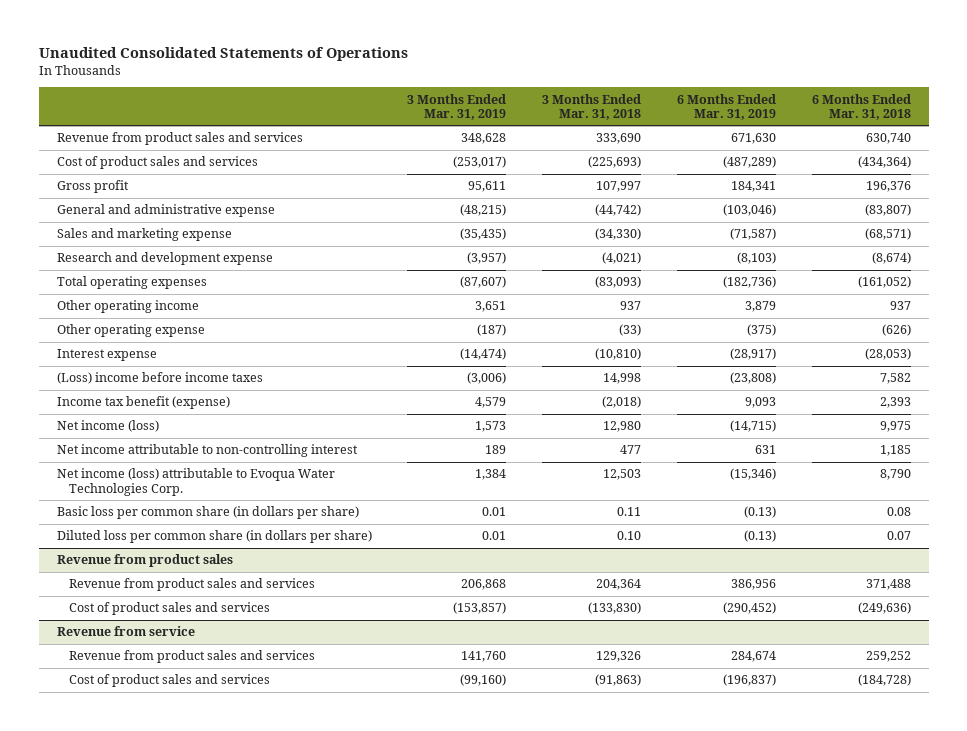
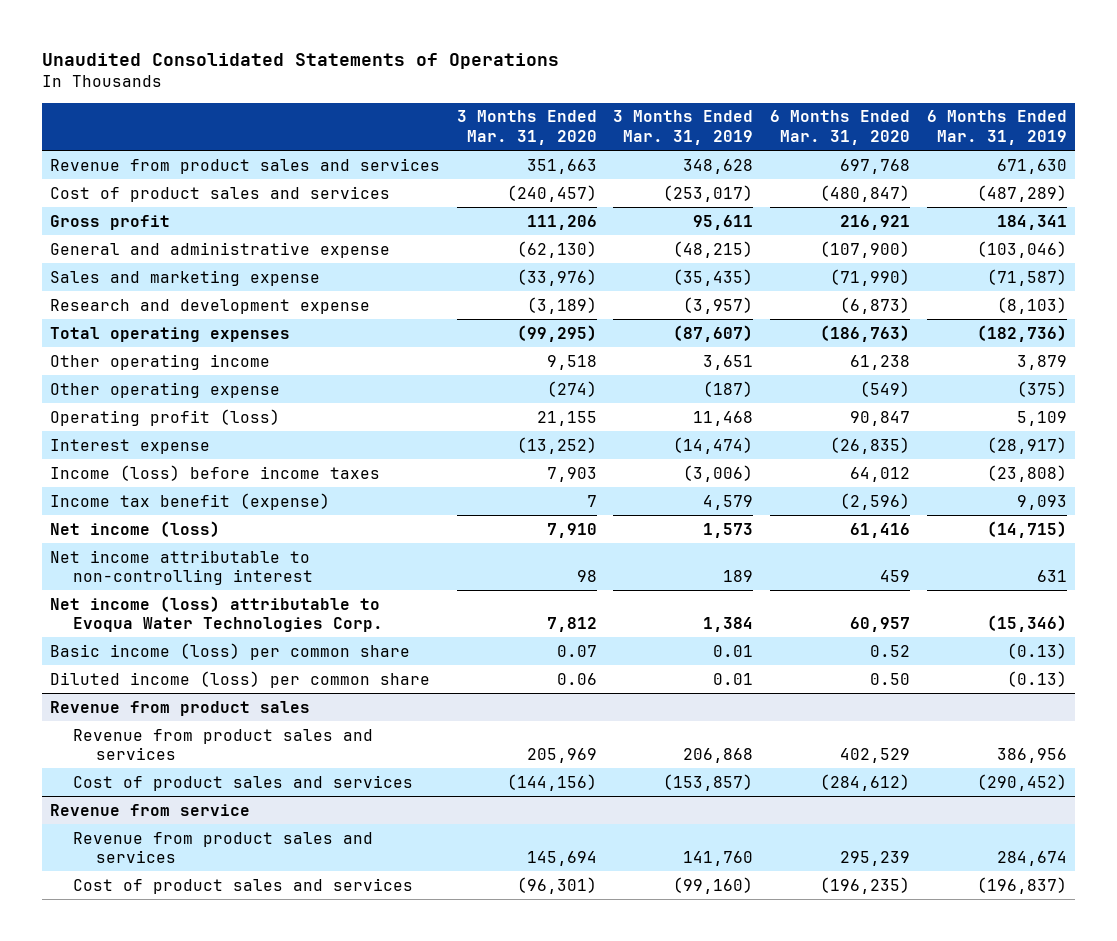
- | 3 Months Ended Mar. 31, 2019 | 3 Months Ended Mar. 31, 2018 | 6 Months Ended Mar. 31, 2019 | 6 Months Ended Mar. 31, 2018
+ | 3 Months Ended Mar. 31, 2020 | 3 Months Ended Mar. 31, 2019 | 6 Months Ended Mar. 31, 2020 | 6 Months Ended Mar. 31, 2019
+ Operating profit (loss) | 21,155 | 11,468 | 90,847 | 5,109
- (Loss) income before income taxes | (3,006) | 14,998 | (23,808) | 7,582
+ Income (loss) before income taxes | 7,903 | (3,006) | 64,012 | (23,808)
- Basic loss per common share (in dollars per share) | 0.01 | 0.11 | (0.13) | 0.08
- Diluted loss per common share (in dollars per share) | 0.01 | 0.10 | (0.13) | 0.07
+ Basic income (loss) per common share | 0.07 | 0.01 | 0.52 | (0.13)
+ Diluted income (loss) per common share | 0.06 | 0.01 | 0.50 | (0.13)

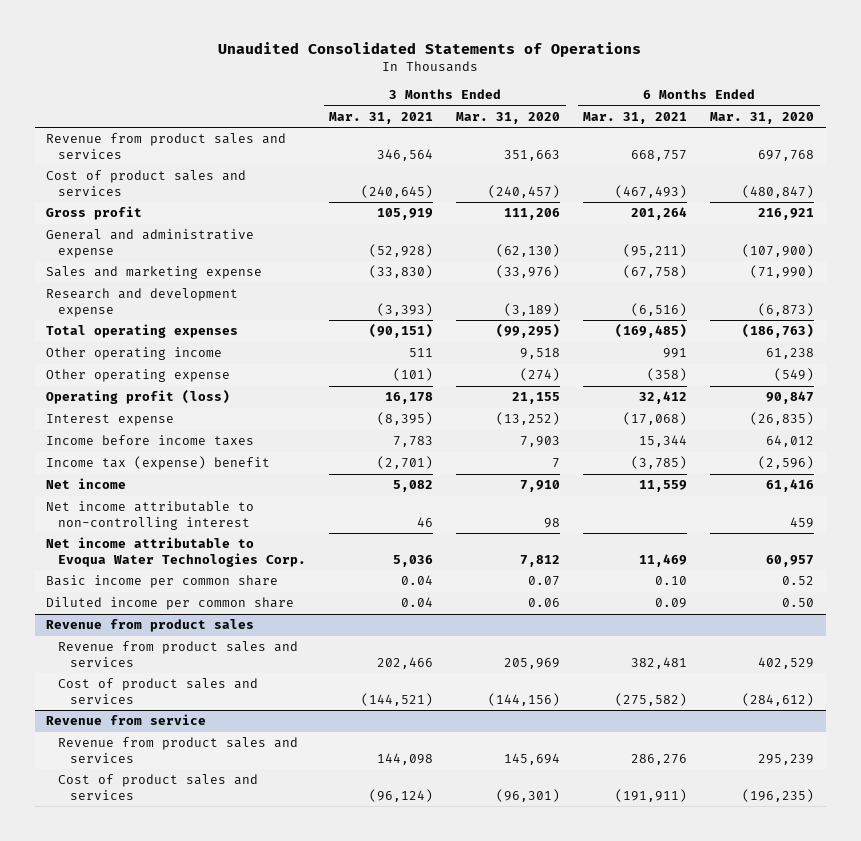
- | 3 Months Ended Mar. 31, 2020 | 3 Months Ended Mar. 31, 2019 | 6 Months Ended Mar. 31, 2020 | 6 Months Ended Mar. 31, 2019
+ | 3 Months Ended Mar. 31, 2021 | 3 Months Ended Mar. 31, 2020 | 6 Months Ended Mar. 31, 2021 | 6 Months Ended Mar. 31, 2020
- Income (loss) before income taxes | 7,903 | (3,006) | 64,012 | (23,808)
- Income tax benefit (expense) | 7 | 4,579 | (2,596) | 9,093
- Net income (loss) | 7,910 | 1,573 | 61,416 | (14,715)
+ Income before income taxes | 7,783 | 7,903 | 15,344 | 64,012
+ Income tax (expense) benefit | (2,701) | 7 | (3,785) | (2,596)
+ Net income | 5,082 | 7,910 | 11,559 | 61,416
- Net income (loss) attributable to Evoqua Water Technologies Corp. | 7,812 | 1,384 | 60,957 | (15,346)
- Basic income (loss) per common share | 0.07 | 0.01 | 0.52 | (0.13)
- Diluted income (loss) per common share | 0.06 | 0.01 | 0.50 | (0.13)
+ Net income attributable to Evoqua Water Technologies Corp. | 5,036 | 7,812 | 11,469 | 60,957
+ Basic income per common share | 0.04 | 0.07 | 0.10 | 0.52
+ Diluted income per common share | 0.04 | 0.06 | 0.09 | 0.50

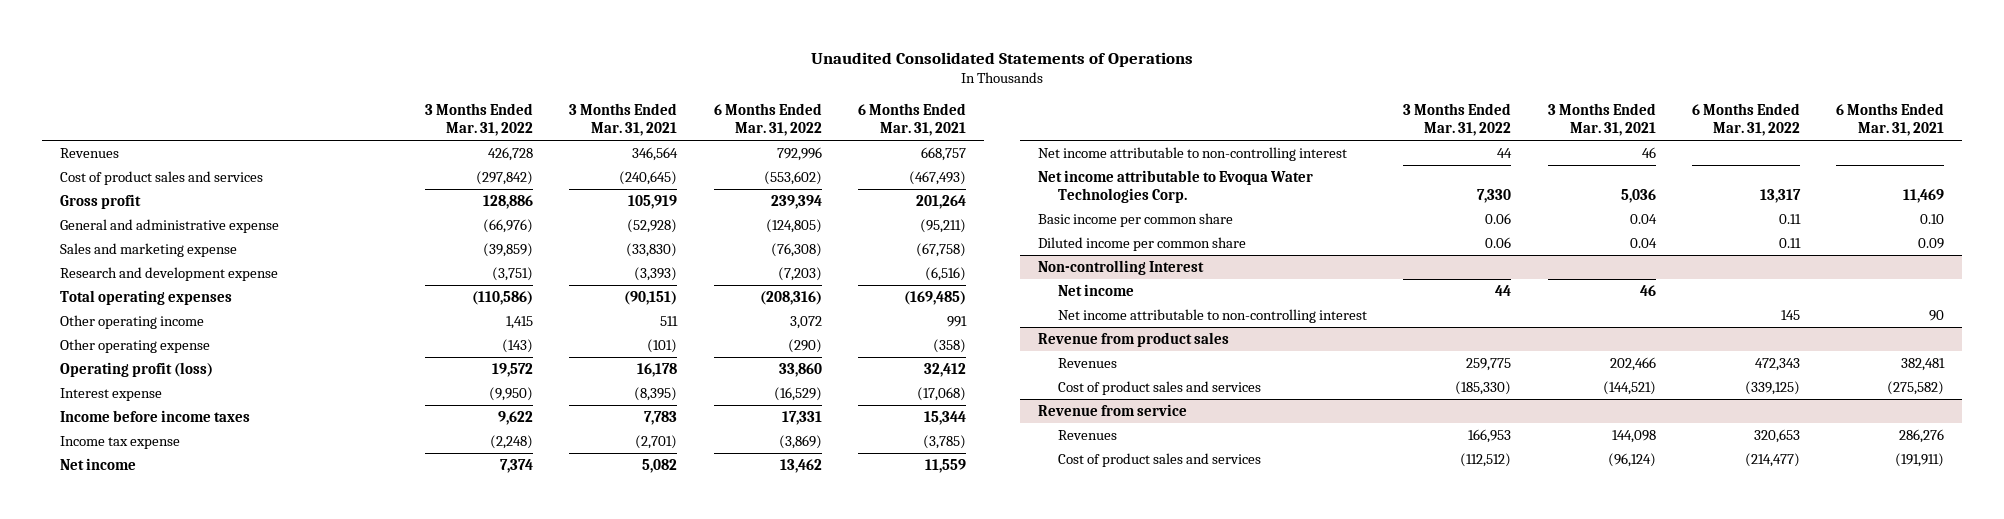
- | 3 Months Ended Mar. 31, 2021 | 3 Months Ended Mar. 31, 2020 | 6 Months Ended Mar. 31, 2021 | 6 Months Ended Mar. 31, 2020
+ | 3 Months Ended Mar. 31, 2022 | 3 Months Ended Mar. 31, 2021 | 6 Months Ended Mar. 31, 2022 | 6 Months Ended Mar. 31, 2021
- Revenue from product sales and services | 346,564 | 351,663 | 668,757 | 697,768
+ Revenues | 426,728 | 346,564 | 792,996 | 668,757
- Income tax (expense) benefit | (2,701) | 7 | (3,785) | (2,596)
+ Income tax expense | (2,248) | (2,701) | (3,869) | (3,785)
+ Non-controlling Interest
+ Net income | 44 | 46 | |
+ Net income attributable to non-controlling interest | | | 145 | 90
@ Revenue from product sales
- Revenue from product sales and services | 202,466 | 205,969 | 382,481 | 402,529
+ Revenues | 259,775 | 202,466 | 472,343 | 382,481
@ Revenue from service
- Revenue from product sales and services | 144,098 | 145,694 | 286,276 | 295,239
+ Revenues | 166,953 | 144,098 | 320,653 | 286,276

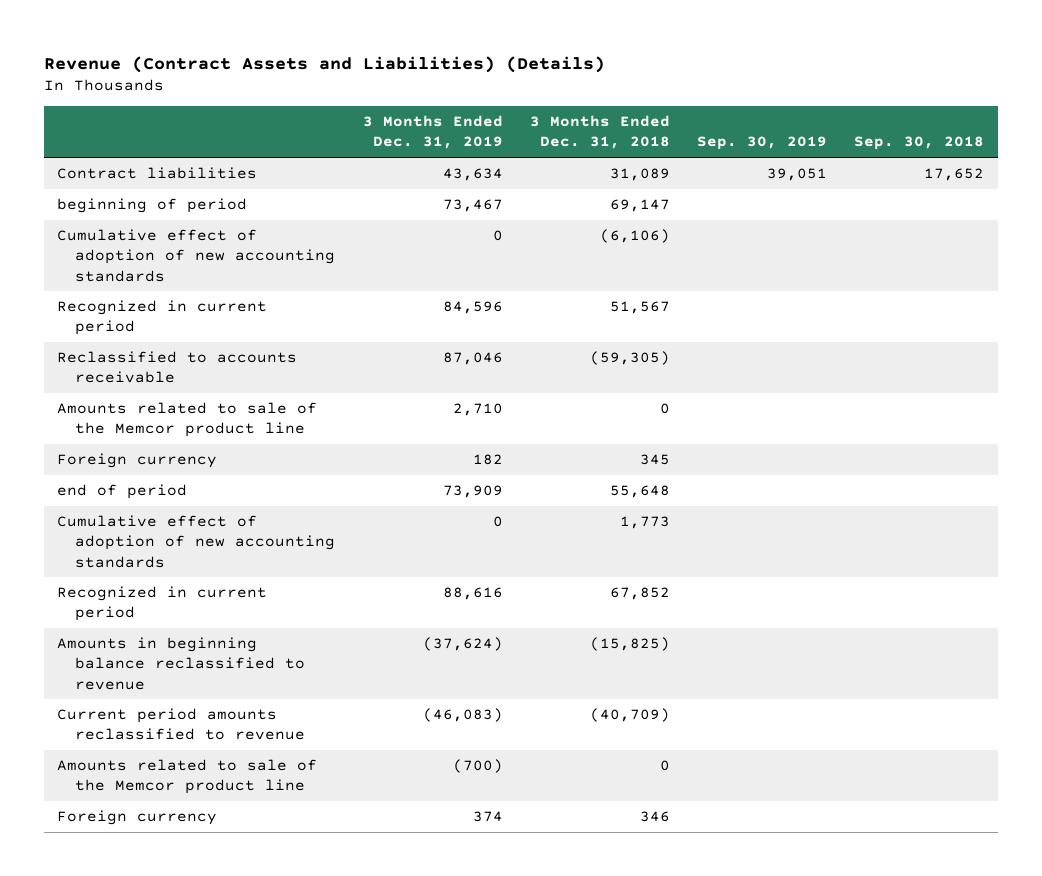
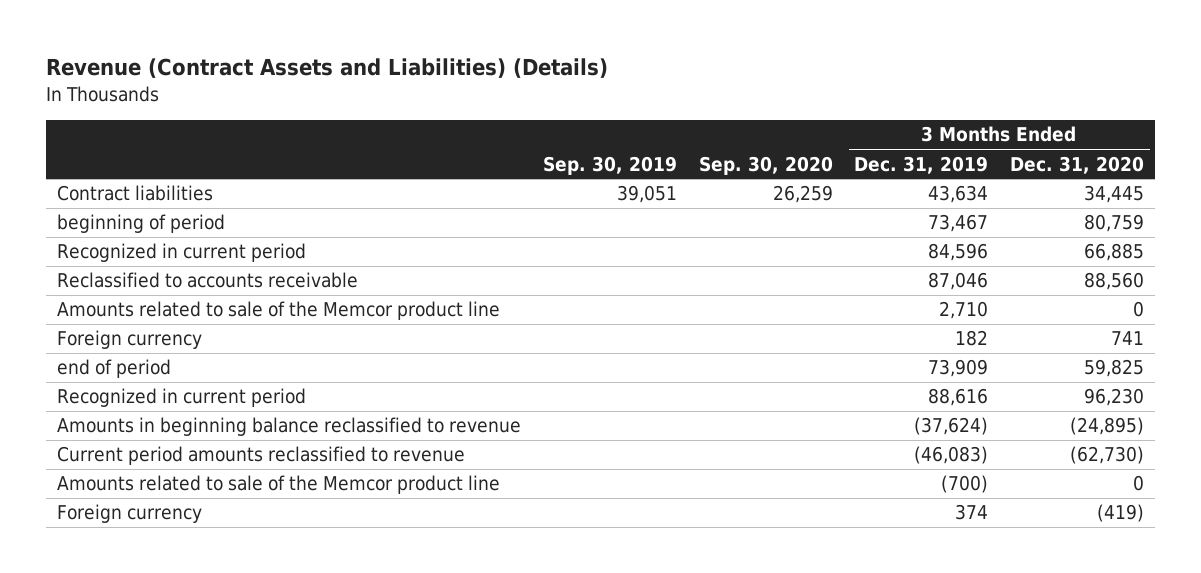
- | 3 Months Ended Dec. 31, 2019 | 3 Months Ended Dec. 31, 2018 | Sep. 30, 2019 | Sep. 30, 2018
+ | Sep. 30, 2019 | Sep. 30, 2020 | 3 Months Ended Dec. 31, 2019 | 3 Months Ended Dec. 31, 2020
- Cumulative effect of adoption of new accounting standards | 0 | (6,106) | |
- Cumulative effect of adoption of new accounting standards | 0 | 1,773 | |

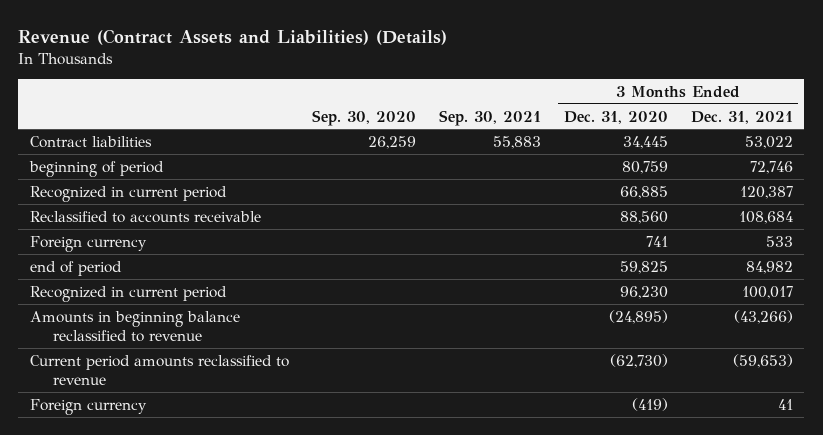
- | Sep. 30, 2019 | Sep. 30, 2020 | 3 Months Ended Dec. 31, 2019 | 3 Months Ended Dec. 31, 2020
+ | Sep. 30, 2020 | Sep. 30, 2021 | 3 Months Ended Dec. 31, 2020 | 3 Months Ended Dec. 31, 2021
- Amounts related to sale of the Memcor product line | | | 2,710 | 0
- Amounts related to sale of the Memcor product line | | | (700) | 0

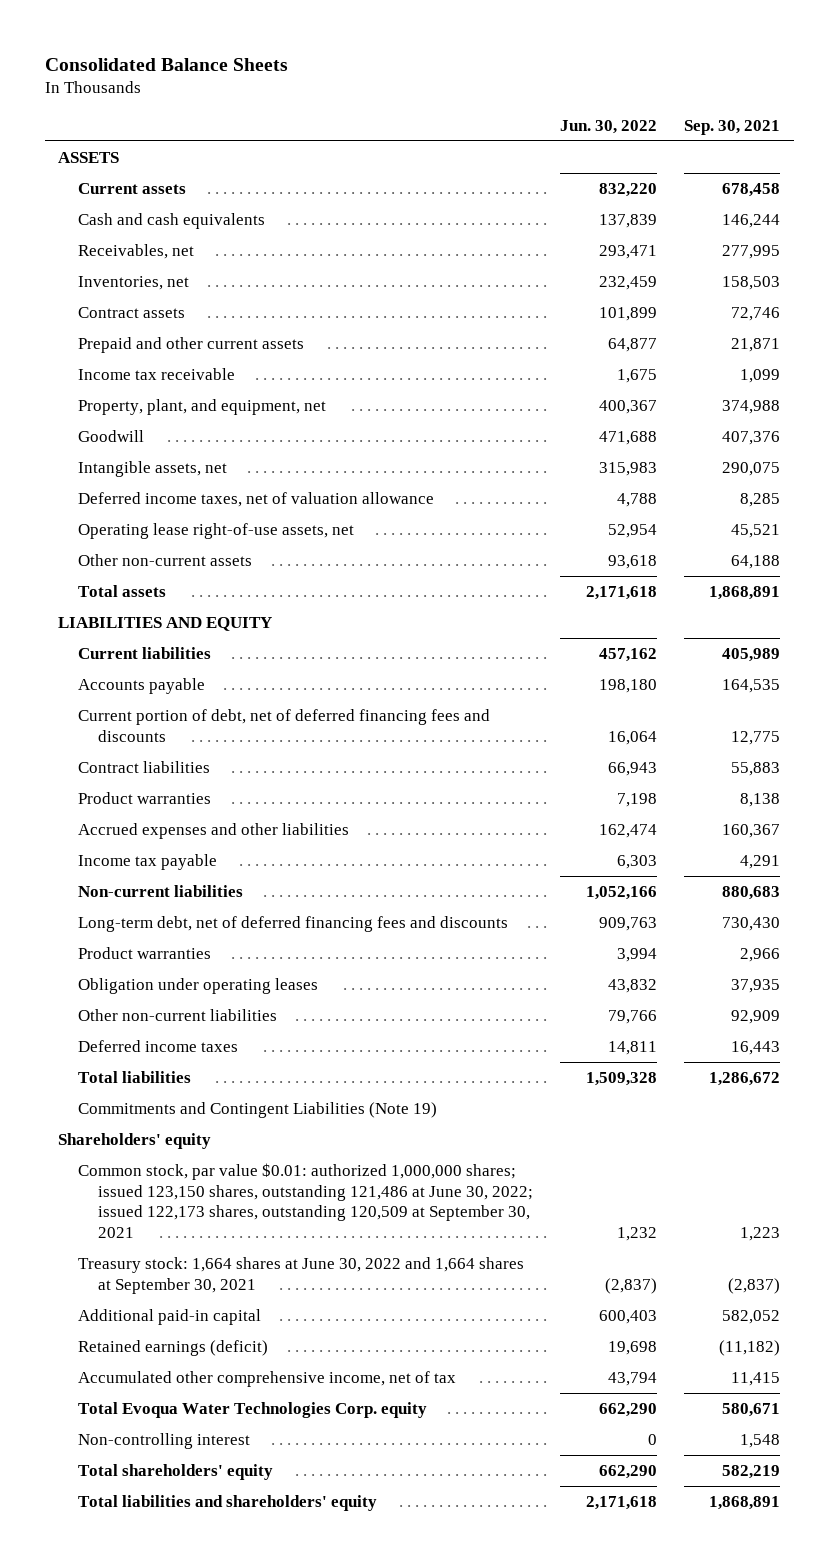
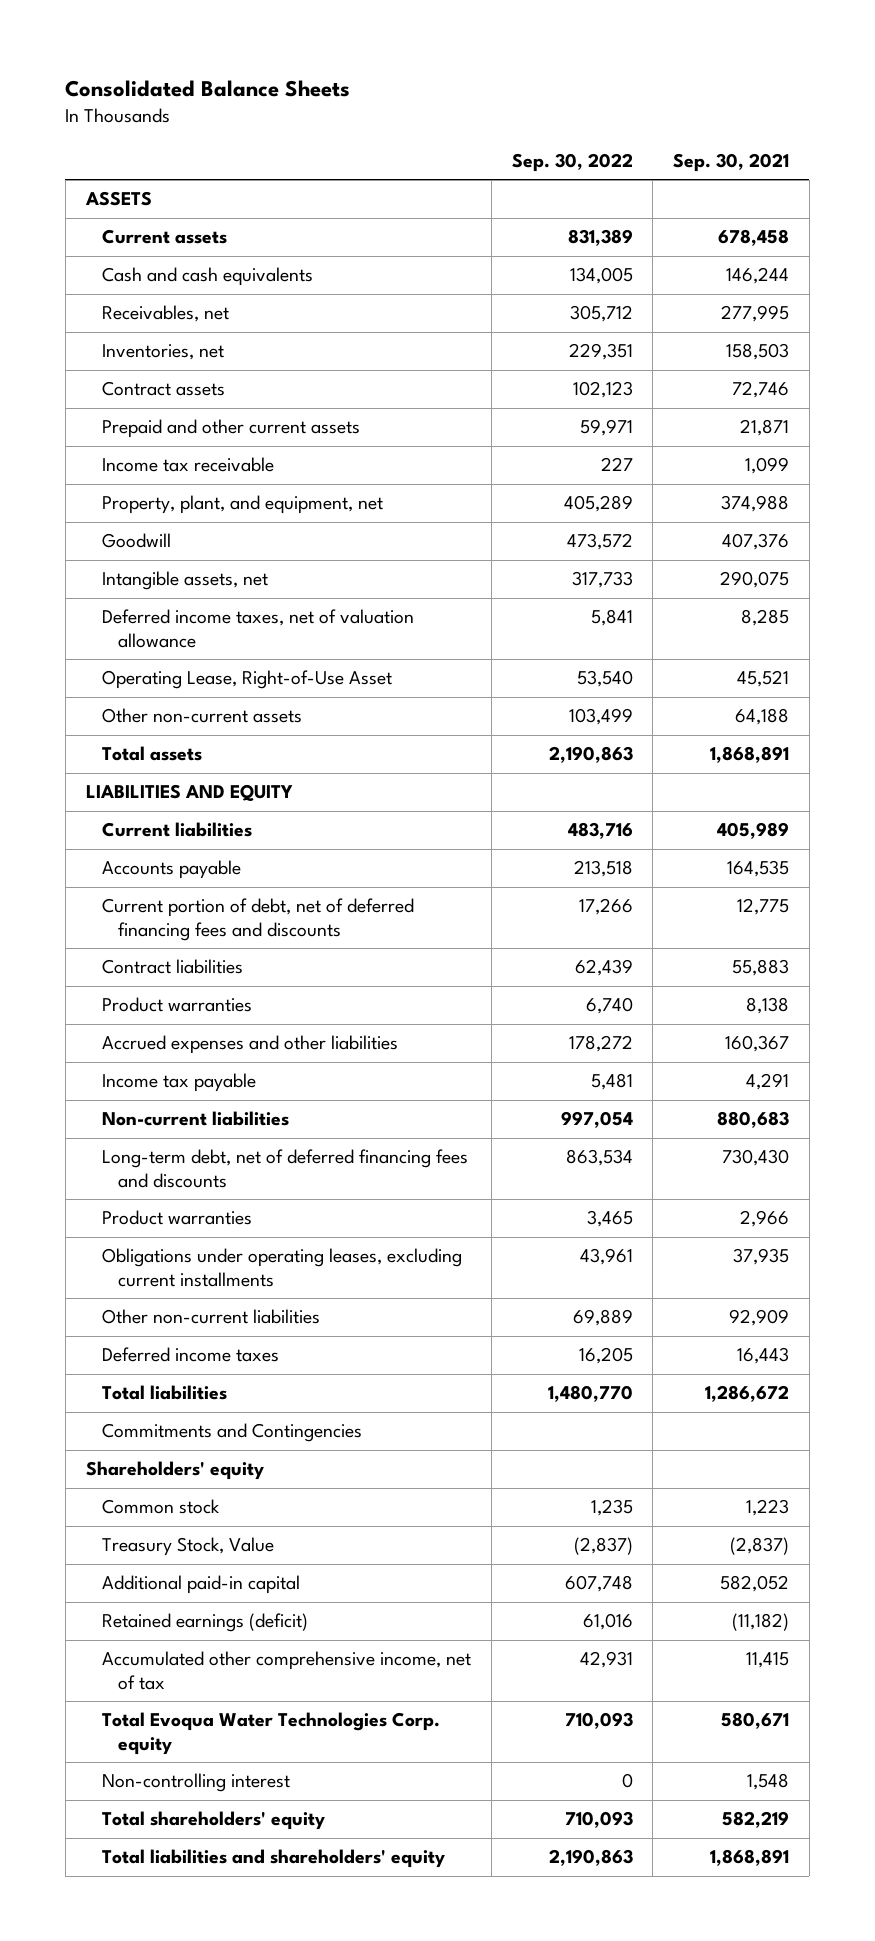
- | Jun. 30, 2022 | Sep. 30, 2021
+ | Sep. 30, 2022 | Sep. 30, 2021
- Operating lease right-of-use assets, net | 52,954 | 45,521
+ Operating Lease, Right-of-Use Asset | 53,540 | 45,521
- Obligation under operating leases | 43,832 | 37,935
+ Obligations under operating leases, excluding current installments | 43,961 | 37,935
- Commitments and Contingent Liabilities (Note 19)
+ Commitments and Contingencies
- Common stock, par value $0.01: authorized 1,000,000 shares; issued 123,150 shares, outstanding 121,486 at June 30, 2022; issued 122,173 shares, outstanding 120,509 at September 30, 2021 | 1,232 | 1,223
- Treasury stock: 1,664 shares at June 30, 2022 and 1,664 shares at September 30, 2021 | (2,837) | (2,837)
+ Common stock | 1,235 | 1,223
+ Treasury Stock, Value | (2,837) | (2,837)

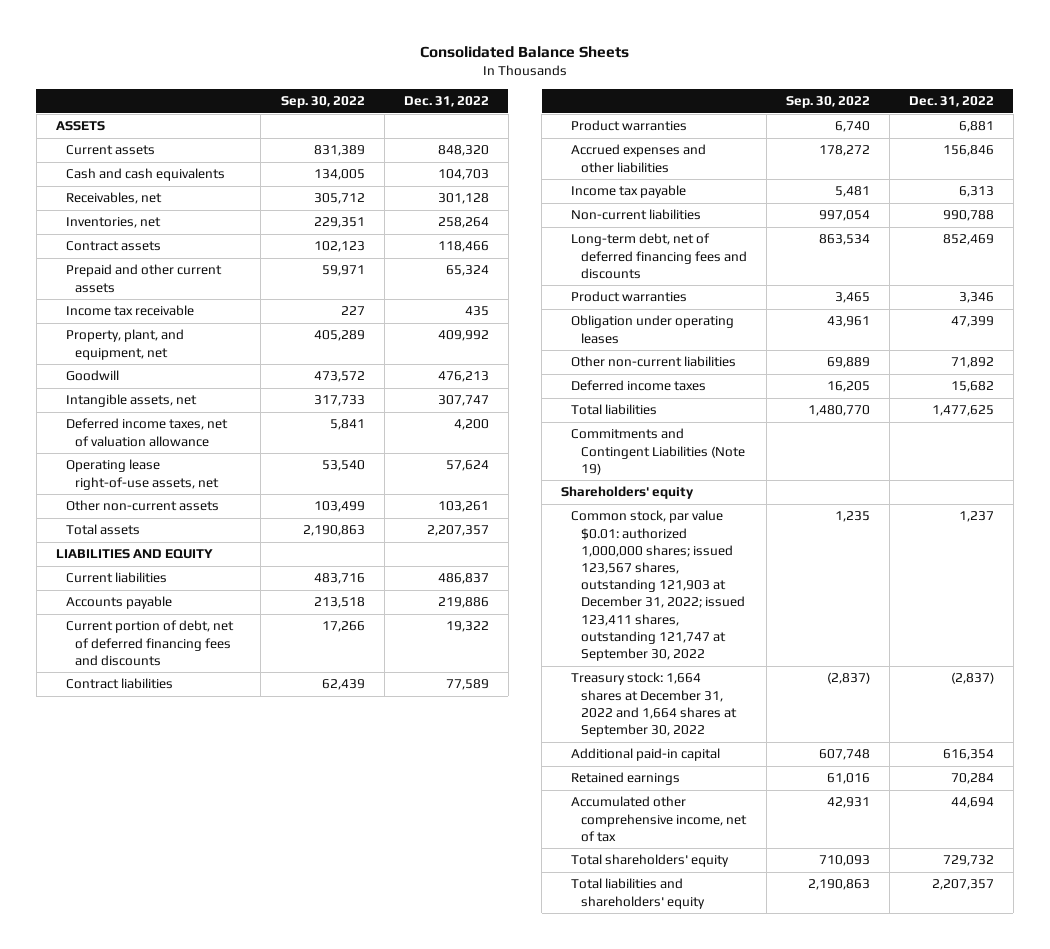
- | Sep. 30, 2022 | Sep. 30, 2021
+ | Sep. 30, 2022 | Dec. 31, 2022
- Operating Lease, Right-of-Use Asset | 53,540 | 45,521
+ Operating lease right-of-use assets, net | 53,540 | 57,624
- Obligations under operating leases, excluding current installments | 43,961 | 37,935
+ Obligation under operating leases | 43,961 | 47,399
- Commitments and Contingencies
+ Commitments and Contingent Liabilities (Note 19)
- Common stock | 1,235 | 1,223
- Treasury Stock, Value | (2,837) | (2,837)
+ Common stock, par value $0.01: authorized 1,000,000 shares; issued 123,567 shares, outstanding 121,903 at December 31, 2022; issued 123,411 shares, outstanding 121,747 at September 30, 2022 | 1,235 | 1,237
+ Treasury stock: 1,664 shares at December 31, 2022 and 1,664 shares at September 30, 2022 | (2,837) | (2,837)
- Retained earnings (deficit) | 61,016 | (11,182)
+ Retained earnings | 61,016 | 70,284
- Total Evoqua Water Technologies Corp. equity | 710,093 | 580,671
- Non-controlling interest | 0 | 1,548

